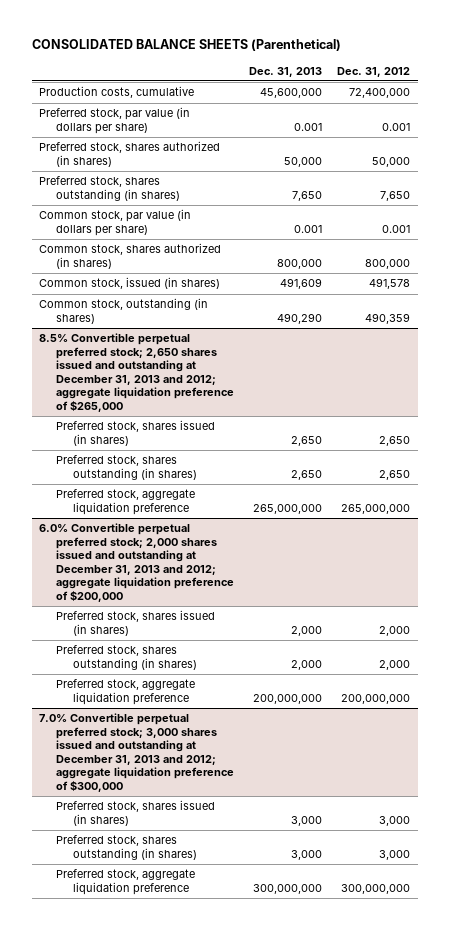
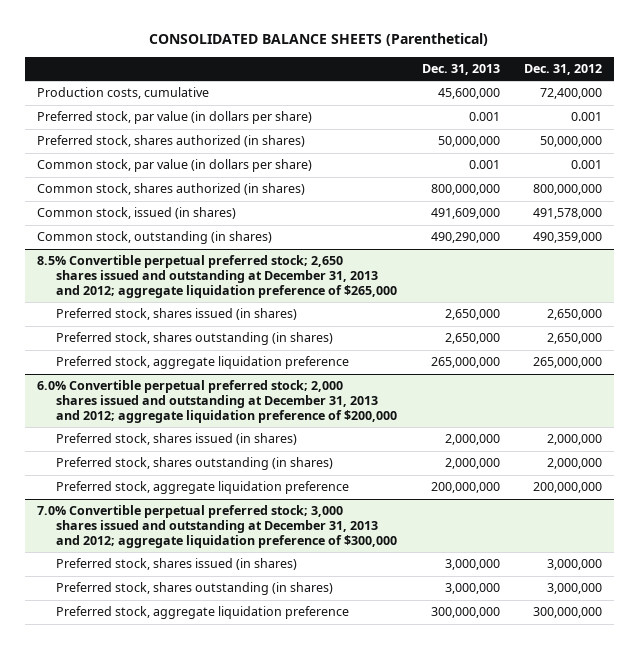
- Preferred stock, shares authorized (in shares) | 50,000 | 50,000
- Preferred stock, shares outstanding (in shares) | 7,650 | 7,650
+ Preferred stock, shares authorized (in shares) | 50,000,000 | 50,000,000
- Common stock, shares authorized (in shares) | 800,000 | 800,000
- Common stock, issued (in shares) | 491,609 | 491,578
- Common stock, outstanding (in shares) | 490,290 | 490,359
+ Common stock, shares authorized (in shares) | 800,000,000 | 800,000,000
+ Common stock, issued (in shares) | 491,609,000 | 491,578,000
+ Common stock, outstanding (in shares) | 490,290,000 | 490,359,000
@ 8.5% Convertible perpetual preferred stock; 2,650 shares issued and outstanding at December 31, 2013 and 2012; aggregate liquidation preference of $265,000
- Preferred stock, shares issued (in shares) | 2,650 | 2,650
- Preferred stock, shares outstanding (in shares) | 2,650 | 2,650
+ Preferred stock, shares issued (in shares) | 2,650,000 | 2,650,000
+ Preferred stock, shares outstanding (in shares) | 2,650,000 | 2,650,000
@ 6.0% Convertible perpetual preferred stock; 2,000 shares issued and outstanding at December 31, 2013 and 2012; aggregate liquidation preference of $200,000
- Preferred stock, shares issued (in shares) | 2,000 | 2,000
- Preferred stock, shares outstanding (in shares) | 2,000 | 2,000
+ Preferred stock, shares issued (in shares) | 2,000,000 | 2,000,000
+ Preferred stock, shares outstanding (in shares) | 2,000,000 | 2,000,000
@ 7.0% Convertible perpetual preferred stock; 3,000 shares issued and outstanding at December 31, 2013 and 2012; aggregate liquidation preference of $300,000
- Preferred stock, shares issued (in shares) | 3,000 | 3,000
- Preferred stock, shares outstanding (in shares) | 3,000 | 3,000
+ Preferred stock, shares issued (in shares) | 3,000,000 | 3,000,000
+ Preferred stock, shares outstanding (in shares) | 3,000,000 | 3,000,000

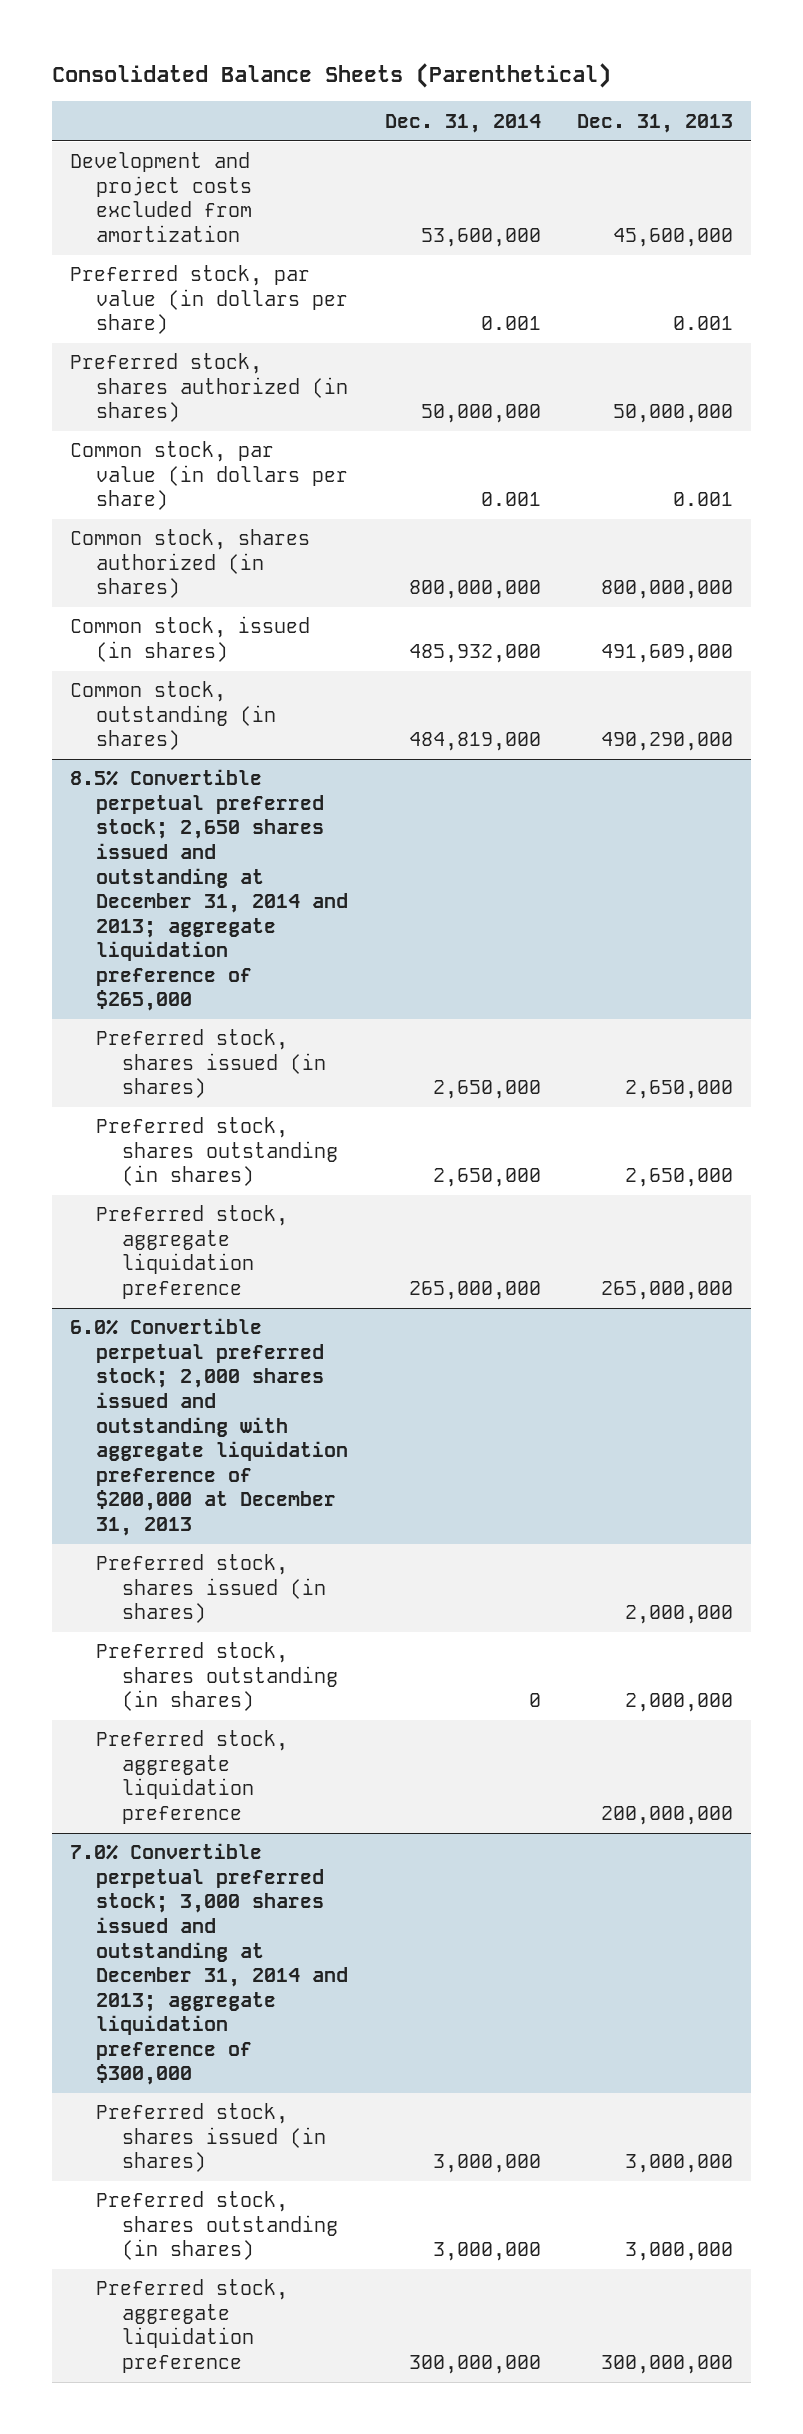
- CONSOLIDATED BALANCE SHEETS (Parenthetical)
+ Consolidated Balance Sheets (Parenthetical)
- | Dec. 31, 2013 | Dec. 31, 2012
+ | Dec. 31, 2014 | Dec. 31, 2013
- Production costs, cumulative | 45,600,000 | 72,400,000
+ Development and project costs excluded from amortization | 53,600,000 | 45,600,000
- 8.5% Convertible perpetual preferred stock; 2,650 shares issued and outstanding at December 31, 2013 and 2012; aggregate liquidation preference of $265,000
+ 8.5% Convertible perpetual preferred stock; 2,650 shares issued and outstanding at December 31, 2014 and 2013; aggregate liquidation preference of $265,000
- 6.0% Convertible perpetual preferred stock; 2,000 shares issued and outstanding at December 31, 2013 and 2012; aggregate liquidation preference of $200,000
+ 6.0% Convertible perpetual preferred stock; 2,000 shares issued and outstanding with aggregate liquidation preference of $200,000 at December 31, 2013
- 7.0% Convertible perpetual preferred stock; 3,000 shares issued and outstanding at December 31, 2013 and 2012; aggregate liquidation preference of $300,000
+ 7.0% Convertible perpetual preferred stock; 3,000 shares issued and outstanding at December 31, 2014 and 2013; aggregate liquidation preference of $300,000

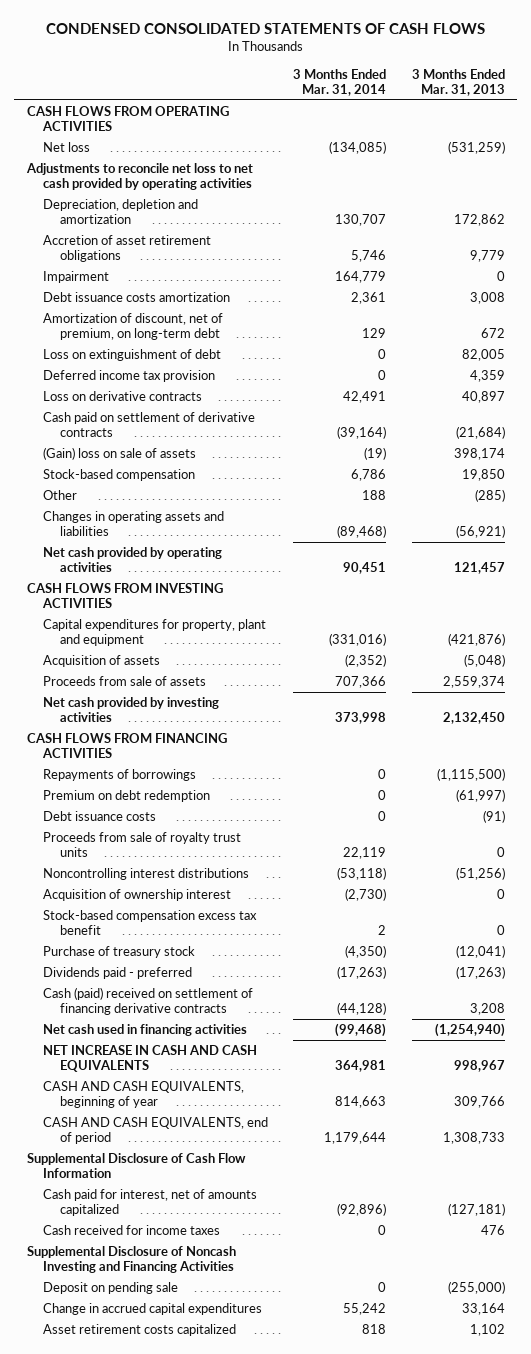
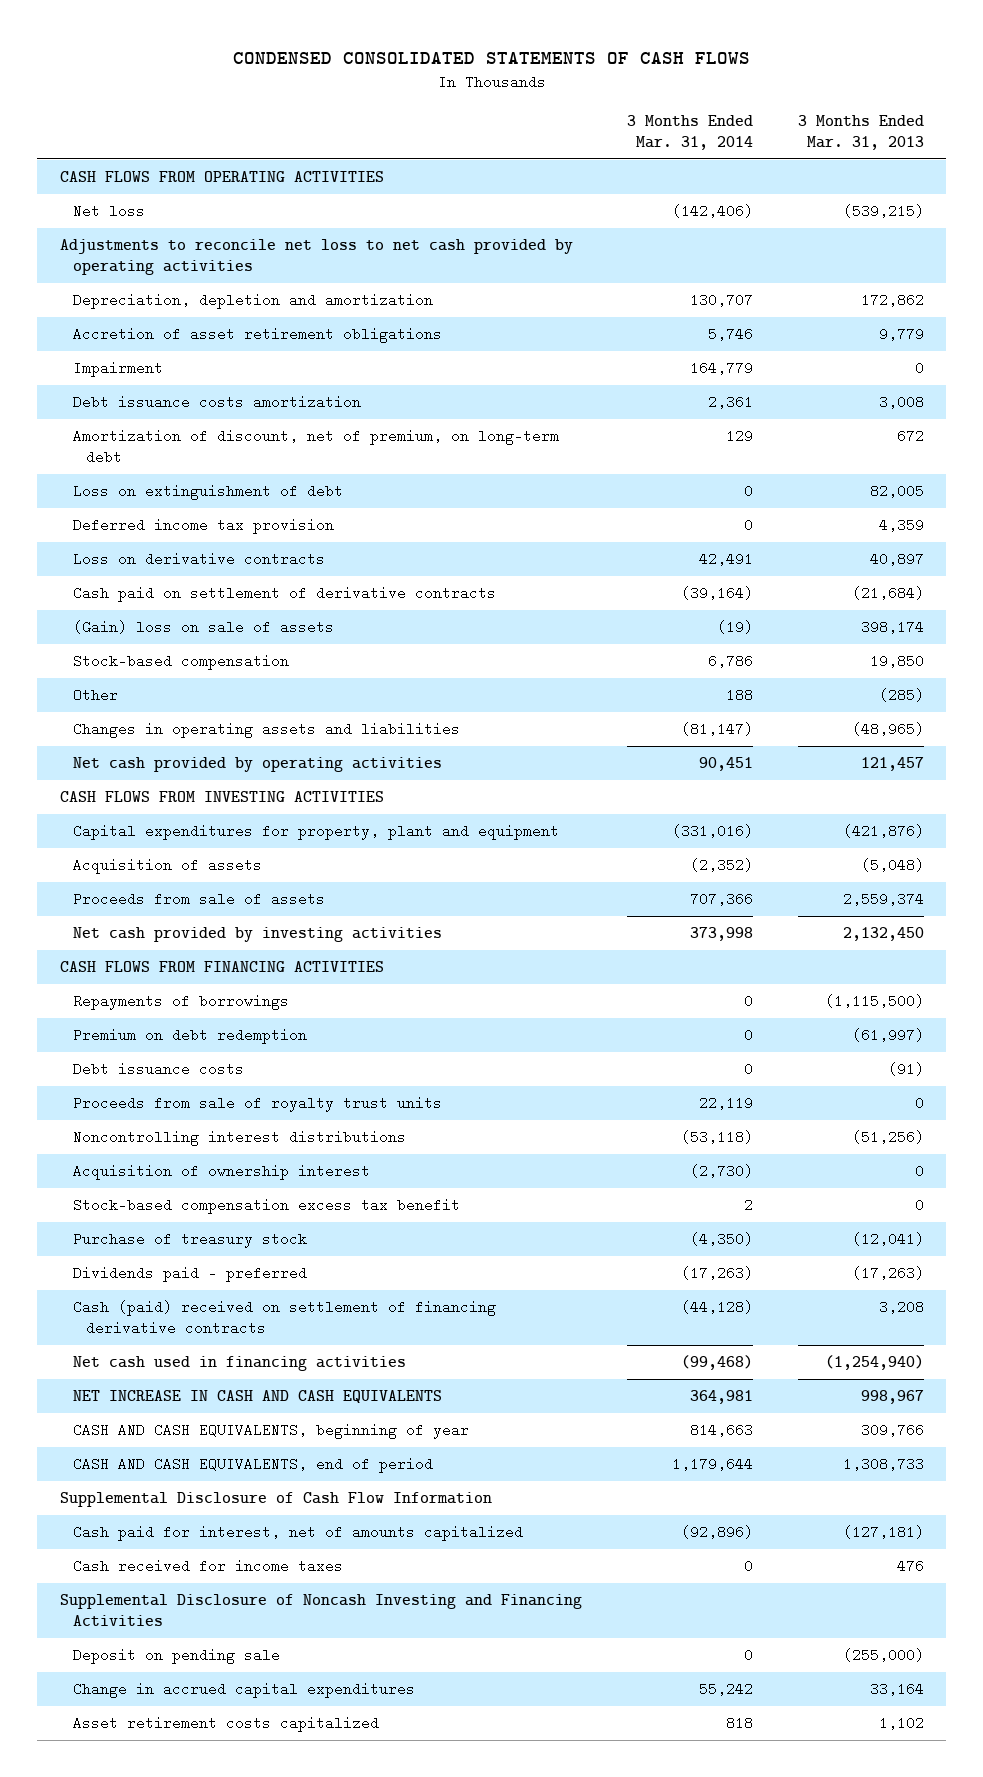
- Net loss | (134,085) | (531,259)
+ Net loss | (142,406) | (539,215)
- Changes in operating assets and liabilities | (89,468) | (56,921)
+ Changes in operating assets and liabilities | (81,147) | (48,965)

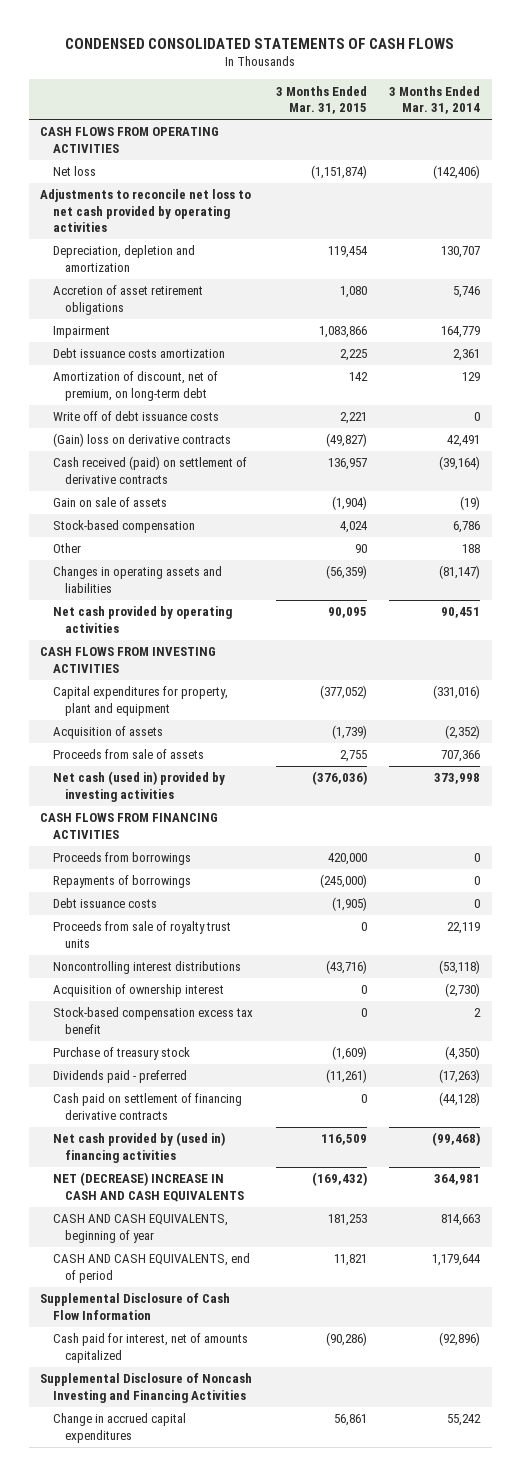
- | 3 Months Ended Mar. 31, 2014 | 3 Months Ended Mar. 31, 2013
+ | 3 Months Ended Mar. 31, 2015 | 3 Months Ended Mar. 31, 2014
- Loss on extinguishment of debt | 0 | 82,005
- Deferred income tax provision | 0 | 4,359
- Loss on derivative contracts | 42,491 | 40,897
- Cash paid on settlement of derivative contracts | (39,164) | (21,684)
- (Gain) loss on sale of assets | (19) | 398,174
+ Write off of debt issuance costs | 2,221 | 0
+ (Gain) loss on derivative contracts | (49,827) | 42,491
+ Cash received (paid) on settlement of derivative contracts | 136,957 | (39,164)
+ Gain on sale of assets | (1,904) | (19)
- Net cash provided by investing activities | 373,998 | 2,132,450
+ Net cash (used in) provided by investing activities | (376,036) | 373,998
+ Proceeds from borrowings | 420,000 | 0
- Premium on debt redemption | 0 | (61,997)
- Cash (paid) received on settlement of financing derivative contracts | (44,128) | 3,208
- Net cash used in financing activities | (99,468) | (1,254,940)
- NET INCREASE IN CASH AND CASH EQUIVALENTS | 364,981 | 998,967
+ Cash paid on settlement of financing derivative contracts | 0 | (44,128)
+ Net cash provided by (used in) financing activities | 116,509 | (99,468)
+ NET (DECREASE) INCREASE IN CASH AND CASH EQUIVALENTS | (169,432) | 364,981
- Cash received for income taxes | 0 | 476
- Deposit on pending sale | 0 | (255,000)
- Asset retirement costs capitalized | 818 | 1,102

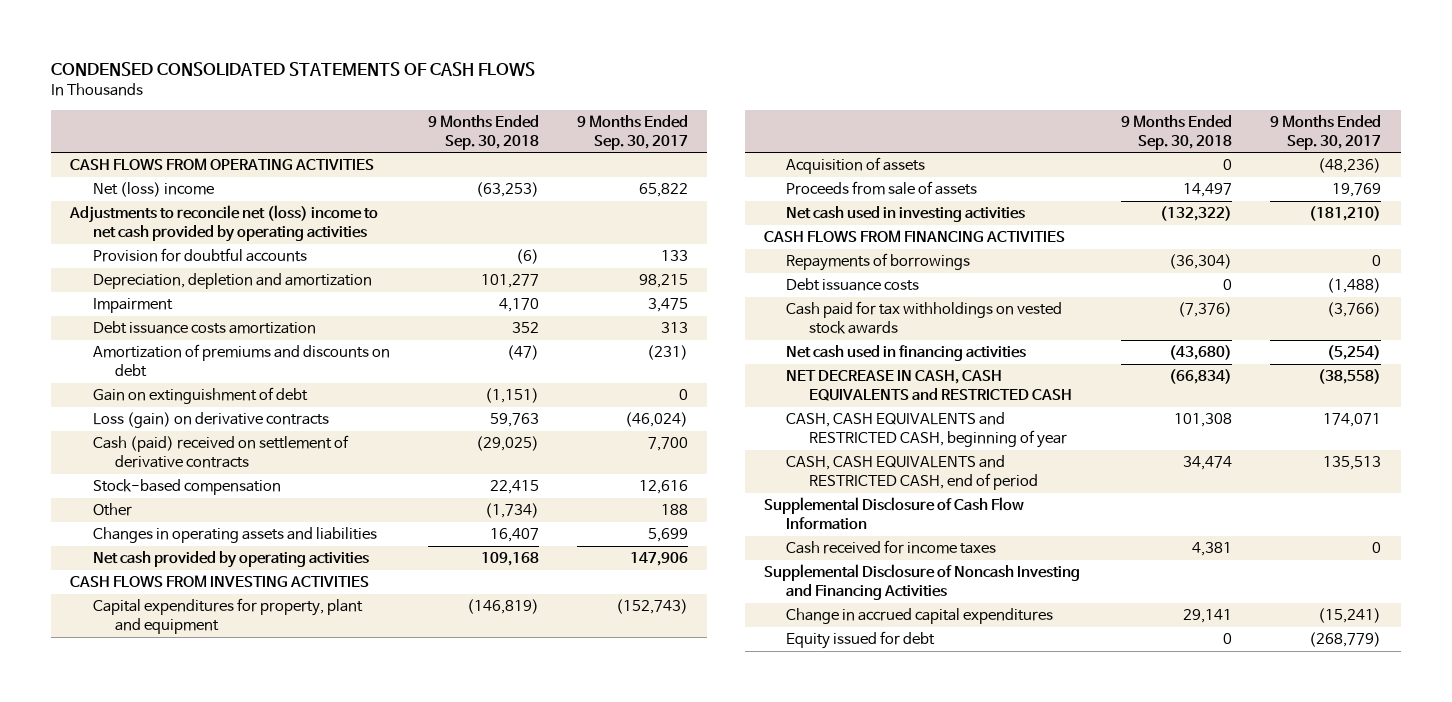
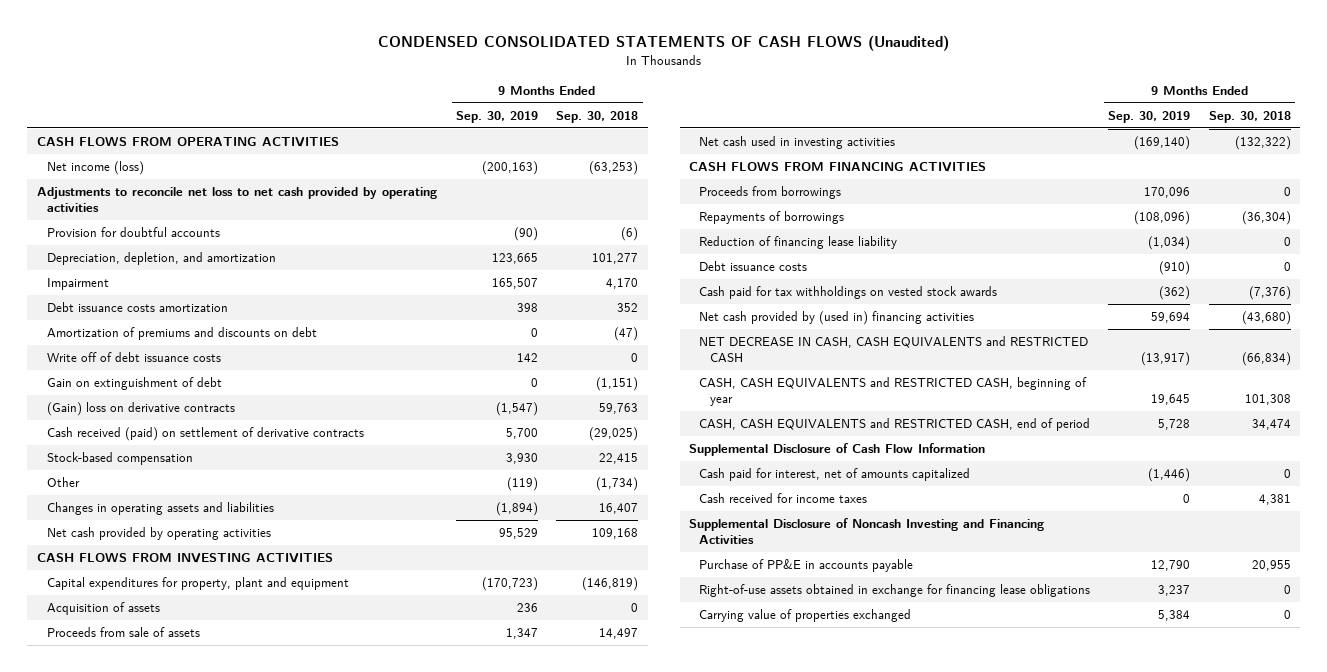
- CONDENSED CONSOLIDATED STATEMENTS OF CASH FLOWS
+ CONDENSED CONSOLIDATED STATEMENTS OF CASH FLOWS (Unaudited)
- | 9 Months Ended Sep. 30, 2018 | 9 Months Ended Sep. 30, 2017
+ | 9 Months Ended Sep. 30, 2019 | 9 Months Ended Sep. 30, 2018
- Net (loss) income | (63,253) | 65,822
- Adjustments to reconcile net (loss) income to net cash provided by operating activities
+ Net income (loss) | (200,163) | (63,253)
+ Adjustments to reconcile net loss to net cash provided by operating activities
- Depreciation, depletion and amortization | 101,277 | 98,215
+ Depreciation, depletion, and amortization | 123,665 | 101,277
+ Write off of debt issuance costs | 142 | 0
- Loss (gain) on derivative contracts | 59,763 | (46,024)
- Cash (paid) received on settlement of derivative contracts | (29,025) | 7,700
+ (Gain) loss on derivative contracts | (1,547) | 59,763
+ Cash received (paid) on settlement of derivative contracts | 5,700 | (29,025)
+ Proceeds from borrowings | 170,096 | 0
+ Reduction of financing lease liability | (1,034) | 0
- Net cash used in financing activities | (43,680) | (5,254)
+ Net cash provided by (used in) financing activities | 59,694 | (43,680)
+ Cash paid for interest, net of amounts capitalized | (1,446) | 0
- Change in accrued capital expenditures | 29,141 | (15,241)
- Equity issued for debt | 0 | (268,779)
+ Purchase of PP&E in accounts payable | 12,790 | 20,955
+ Right-of-use assets obtained in exchange for financing lease obligations | 3,237 | 0
+ Carrying value of properties exchanged | 5,384 | 0

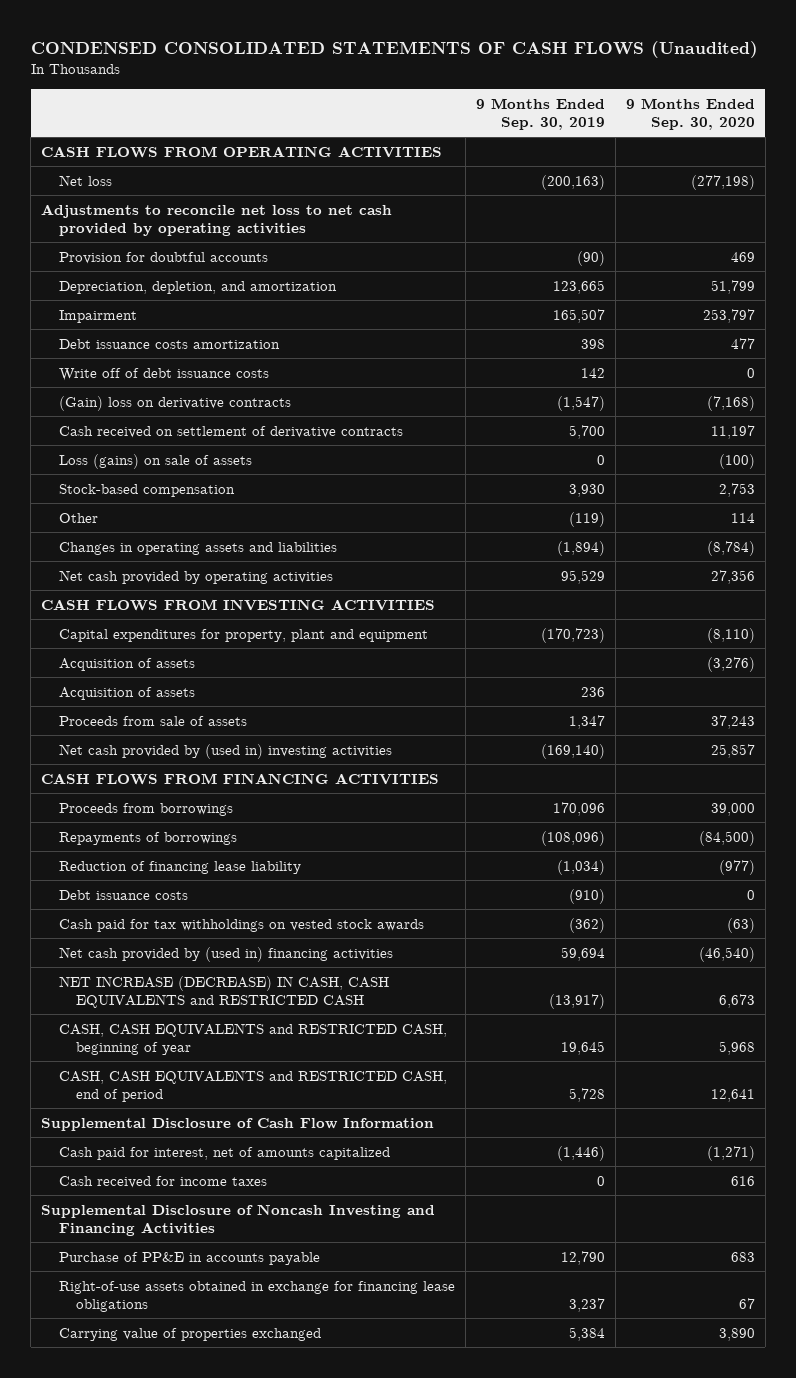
- | 9 Months Ended Sep. 30, 2019 | 9 Months Ended Sep. 30, 2018
+ | 9 Months Ended Sep. 30, 2019 | 9 Months Ended Sep. 30, 2020
- Net income (loss) | (200,163) | (63,253)
+ Net loss | (200,163) | (277,198)
- Amortization of premiums and discounts on debt | 0 | (47)
- Gain on extinguishment of debt | 0 | (1,151)
- Cash received (paid) on settlement of derivative contracts | 5,700 | (29,025)
+ Cash received on settlement of derivative contracts | 5,700 | 11,197
+ Loss (gains) on sale of assets | 0 | (100)
+ Acquisition of assets | | (3,276)
- Net cash used in investing activities | (169,140) | (132,322)
+ Net cash provided by (used in) investing activities | (169,140) | 25,857
- NET DECREASE IN CASH, CASH EQUIVALENTS and RESTRICTED CASH | (13,917) | (66,834)
+ NET INCREASE (DECREASE) IN CASH, CASH EQUIVALENTS and RESTRICTED CASH | (13,917) | 6,673

